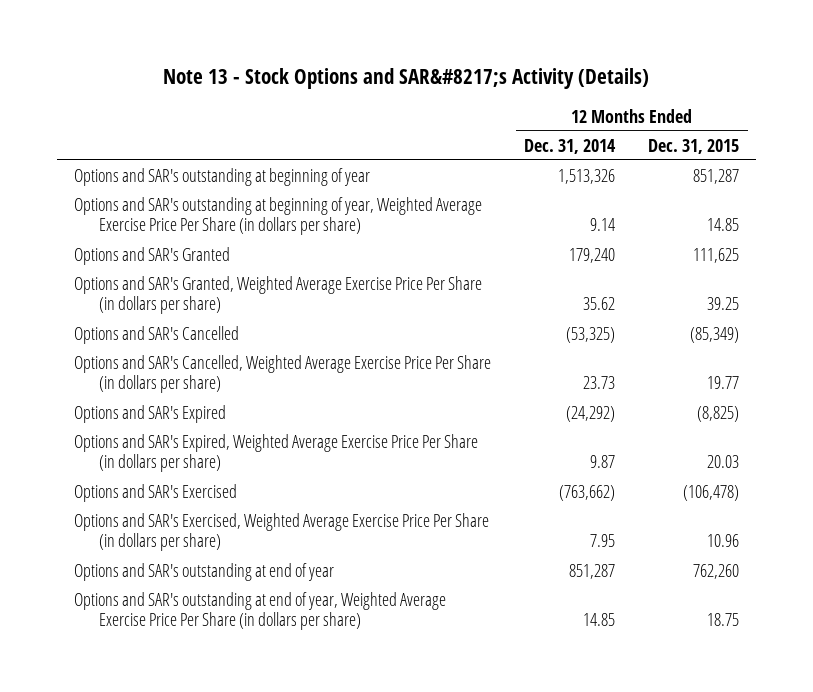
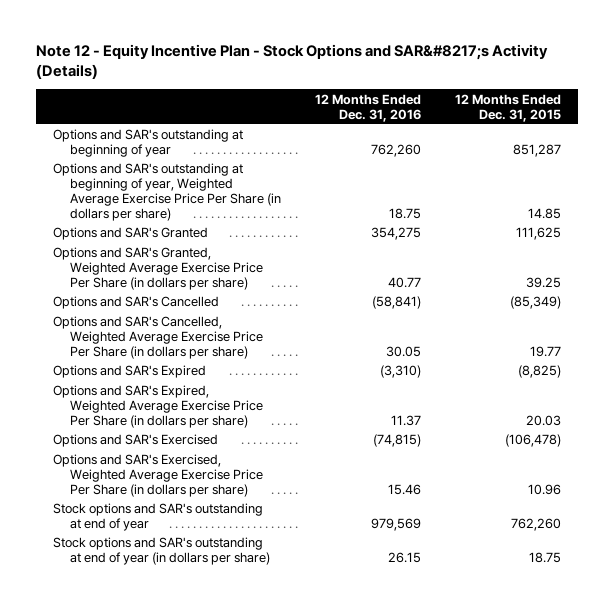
- Note 13 - Stock Options and SAR&#8217;s Activity (Details)
+ Note 12 - Equity Incentive Plan - Stock Options and SAR&#8217;s Activity (Details)
- | 12 Months Ended Dec. 31, 2014 | 12 Months Ended Dec. 31, 2015
+ | 12 Months Ended Dec. 31, 2016 | 12 Months Ended Dec. 31, 2015
- Options and SAR's outstanding at end of year | 851,287 | 762,260
- Options and SAR's outstanding at end of year, Weighted Average Exercise Price Per Share (in dollars per share) | 14.85 | 18.75
+ Stock options and SAR's outstanding at end of year | 979,569 | 762,260
+ Stock options and SAR's outstanding at end of year (in dollars per share) | 26.15 | 18.75

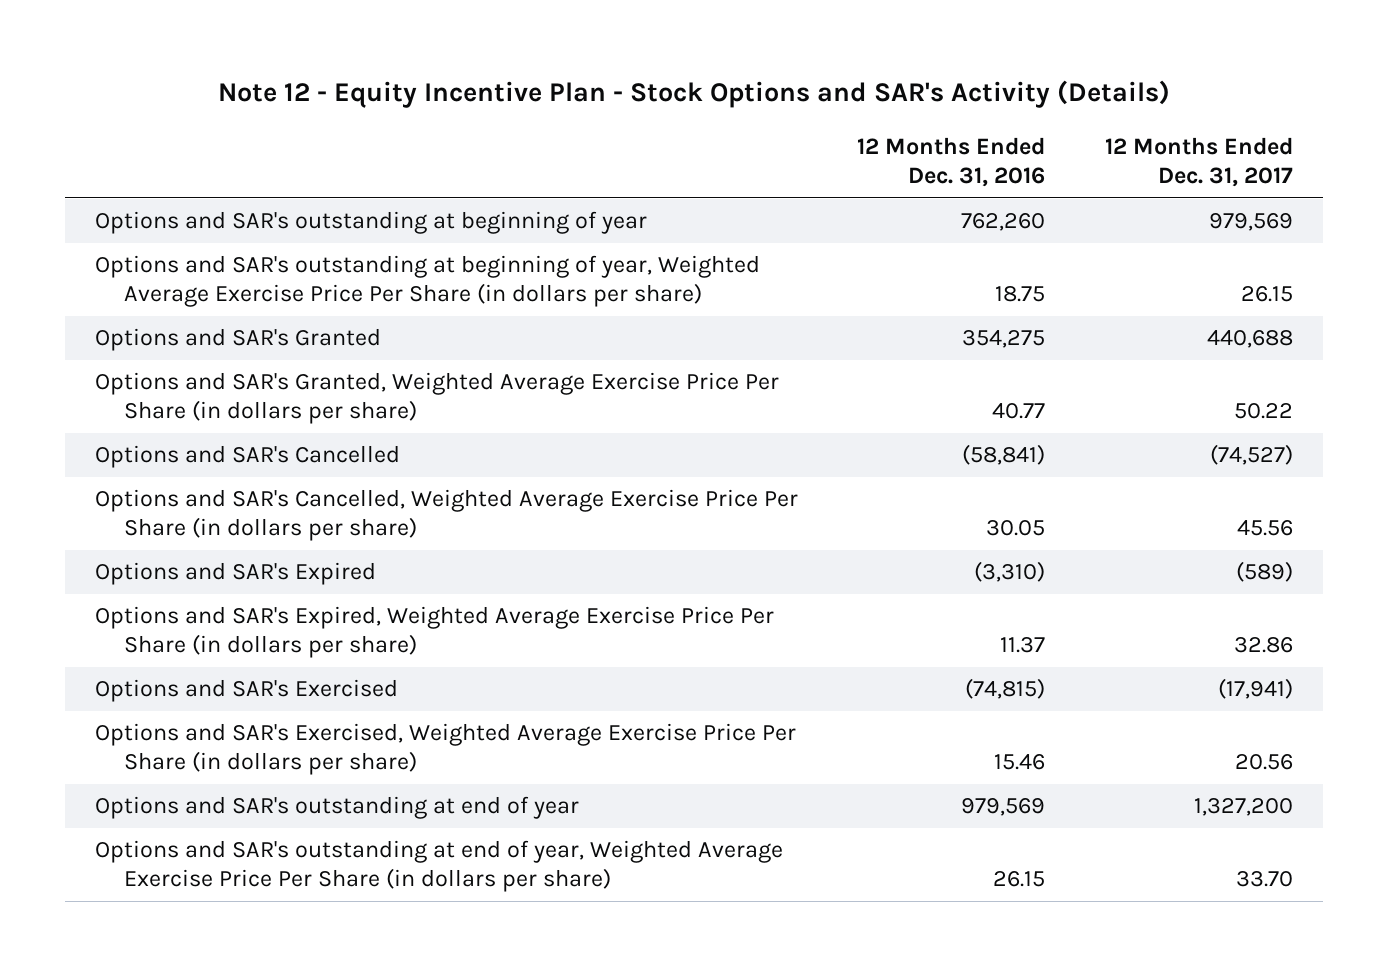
- Note 12 - Equity Incentive Plan - Stock Options and SAR&#8217;s Activity (Details)
+ Note 12 - Equity Incentive Plan - Stock Options and SAR's Activity (Details)
- | 12 Months Ended Dec. 31, 2016 | 12 Months Ended Dec. 31, 2015
+ | 12 Months Ended Dec. 31, 2016 | 12 Months Ended Dec. 31, 2017
- Stock options and SAR's outstanding at end of year | 979,569 | 762,260
- Stock options and SAR's outstanding at end of year (in dollars per share) | 26.15 | 18.75
+ Options and SAR's outstanding at end of year | 979,569 | 1,327,200
+ Options and SAR's outstanding at end of year, Weighted Average Exercise Price Per Share (in dollars per share) | 26.15 | 33.70

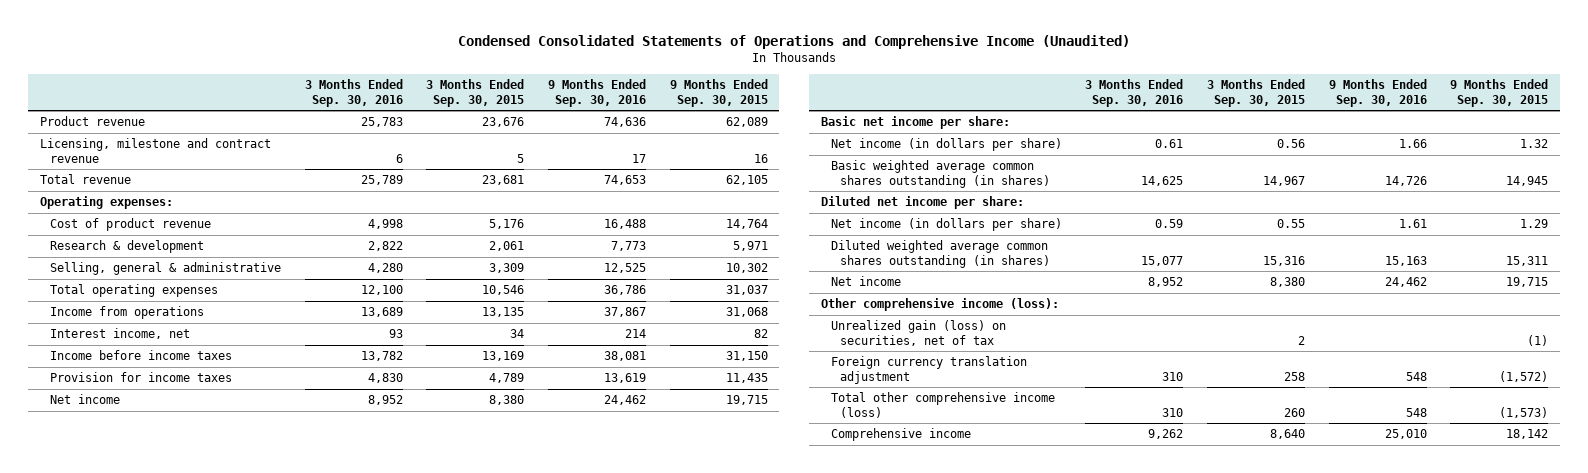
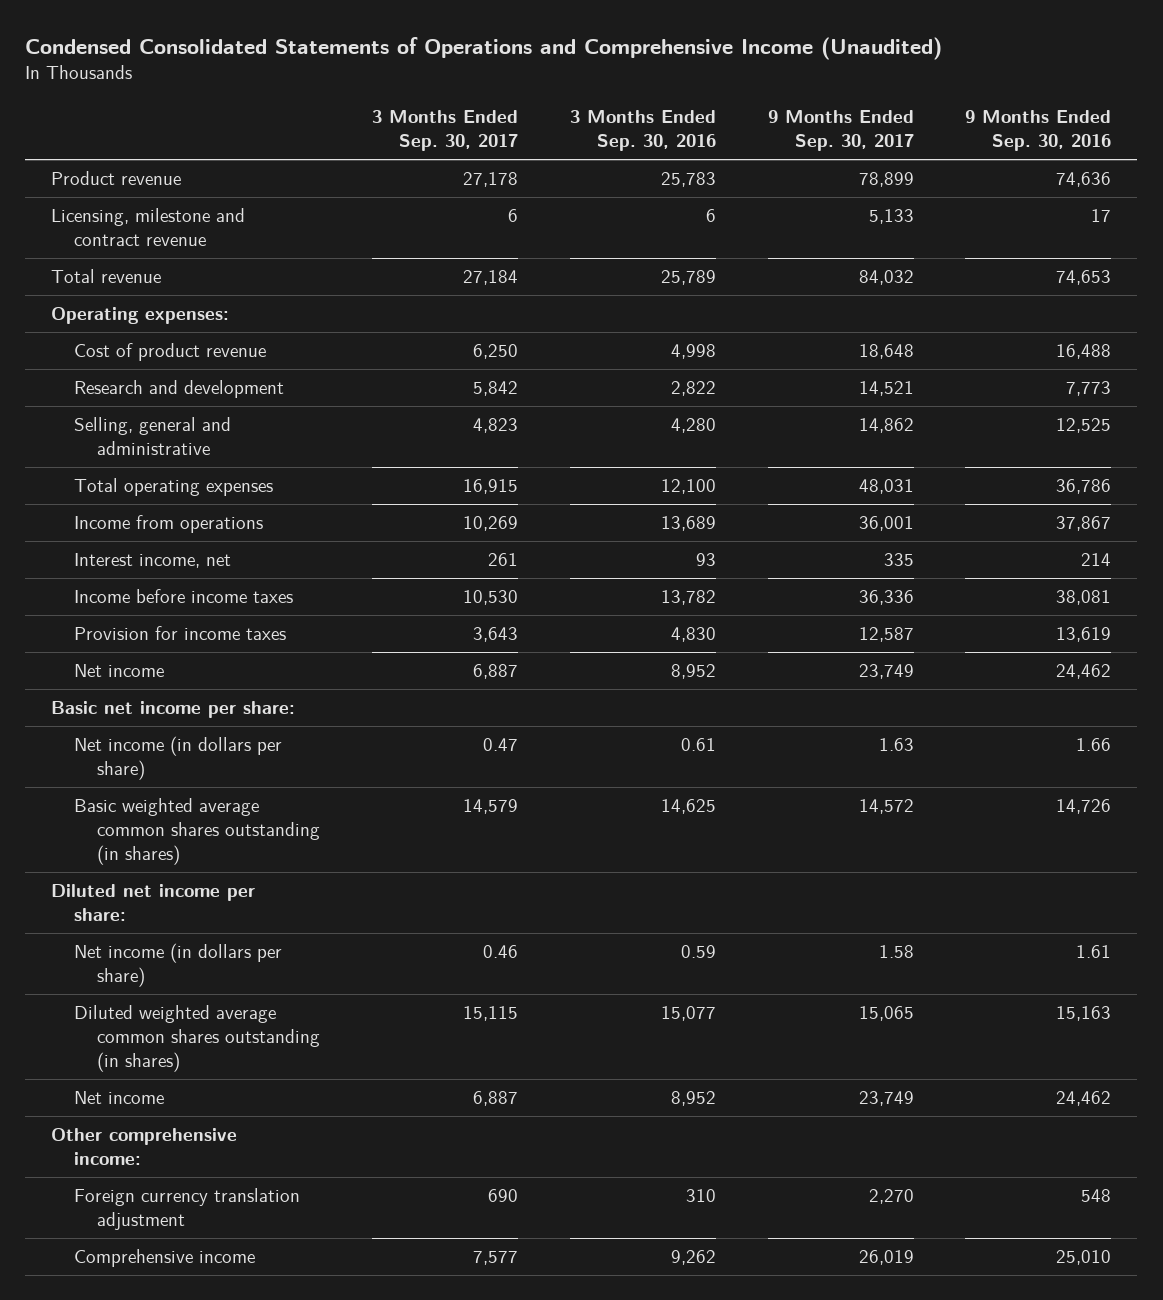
- | 3 Months Ended Sep. 30, 2016 | 3 Months Ended Sep. 30, 2015 | 9 Months Ended Sep. 30, 2016 | 9 Months Ended Sep. 30, 2015
+ | 3 Months Ended Sep. 30, 2017 | 3 Months Ended Sep. 30, 2016 | 9 Months Ended Sep. 30, 2017 | 9 Months Ended Sep. 30, 2016
- Research & development | 2,822 | 2,061 | 7,773 | 5,971
- Selling, general & administrative | 4,280 | 3,309 | 12,525 | 10,302
+ Research and development | 5,842 | 2,822 | 14,521 | 7,773
+ Selling, general and administrative | 4,823 | 4,280 | 14,862 | 12,525
- Other comprehensive income (loss):
- Unrealized gain (loss) on securities, net of tax | | 2 | | (1)
+ Other comprehensive income:
- Total other comprehensive income (loss) | 310 | 260 | 548 | (1,573)

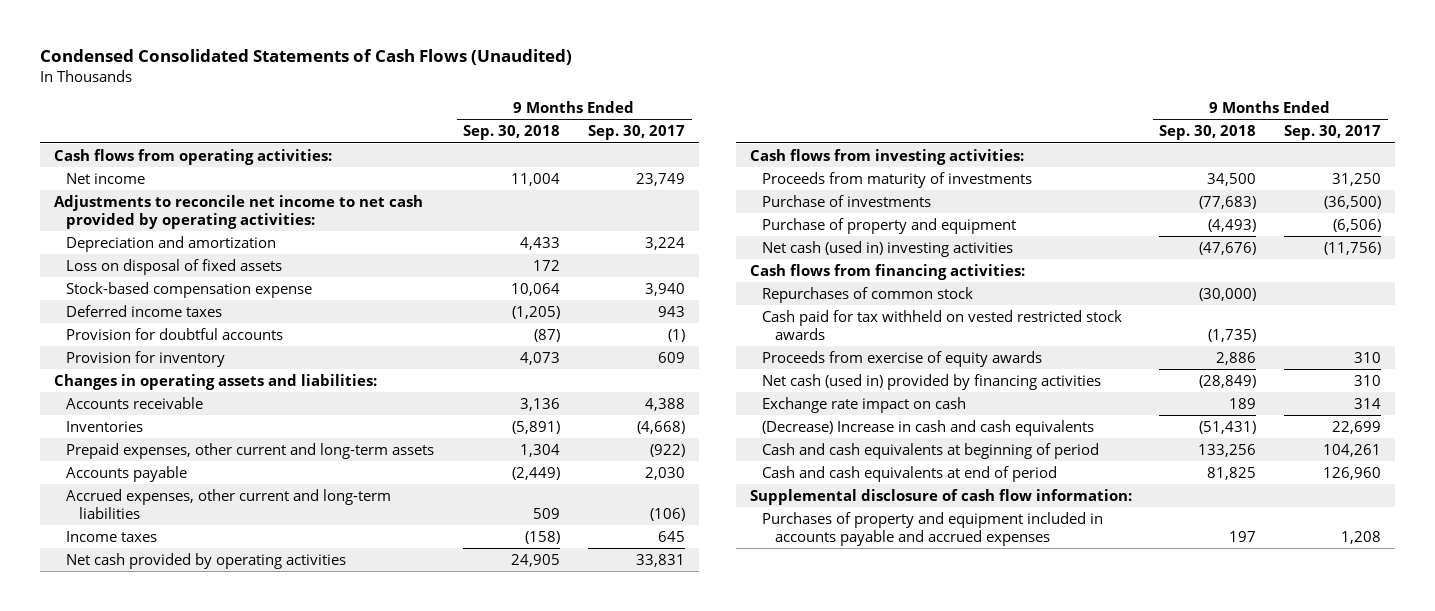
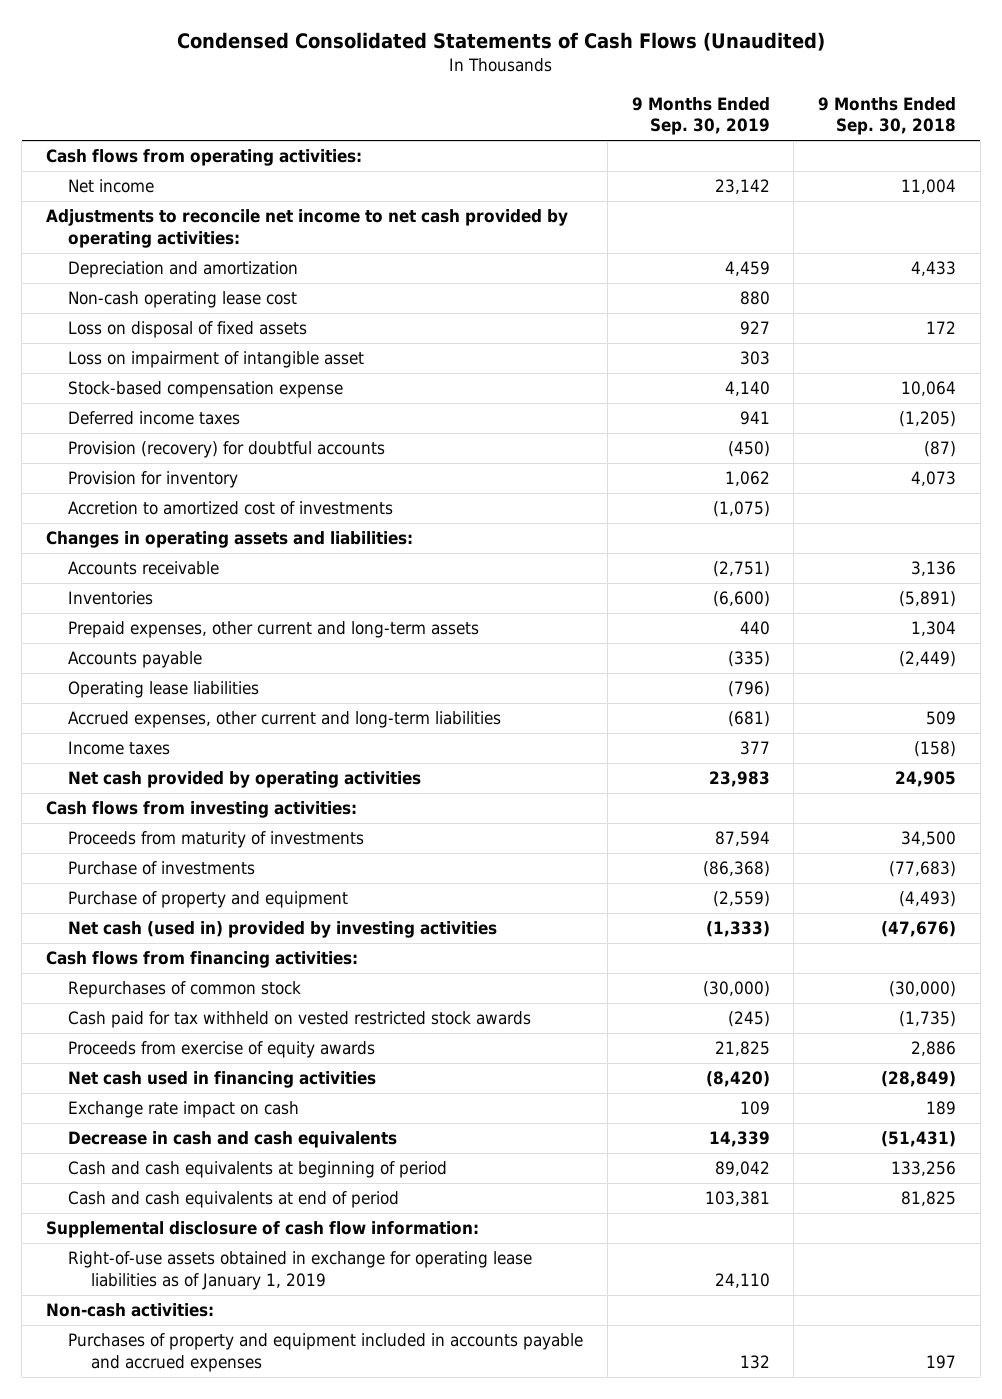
- | 9 Months Ended Sep. 30, 2018 | 9 Months Ended Sep. 30, 2017
+ | 9 Months Ended Sep. 30, 2019 | 9 Months Ended Sep. 30, 2018
+ Non-cash operating lease cost | 880 |
+ Loss on impairment of intangible asset | 303 |
- Provision for doubtful accounts | (87) | (1)
+ Provision (recovery) for doubtful accounts | (450) | (87)
+ Accretion to amortized cost of investments | (1,075) |
+ Operating lease liabilities | (796) |
- Net cash (used in) investing activities | (47,676) | (11,756)
+ Net cash (used in) provided by investing activities | (1,333) | (47,676)
- Net cash (used in) provided by financing activities | (28,849) | 310
+ Net cash used in financing activities | (8,420) | (28,849)
- (Decrease) Increase in cash and cash equivalents | (51,431) | 22,699
+ Decrease in cash and cash equivalents | 14,339 | (51,431)
+ Right-of-use assets obtained in exchange for operating lease liabilities as of January 1, 2019 | 24,110 |
+ Non-cash activities:

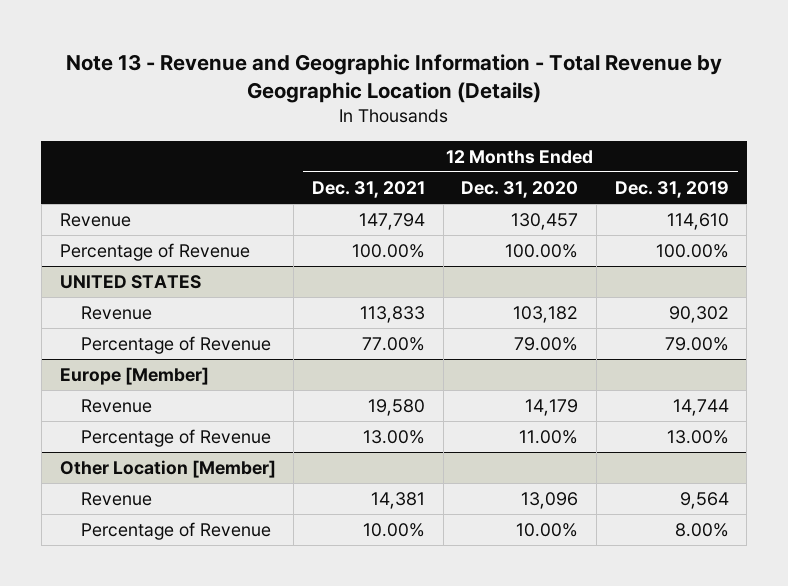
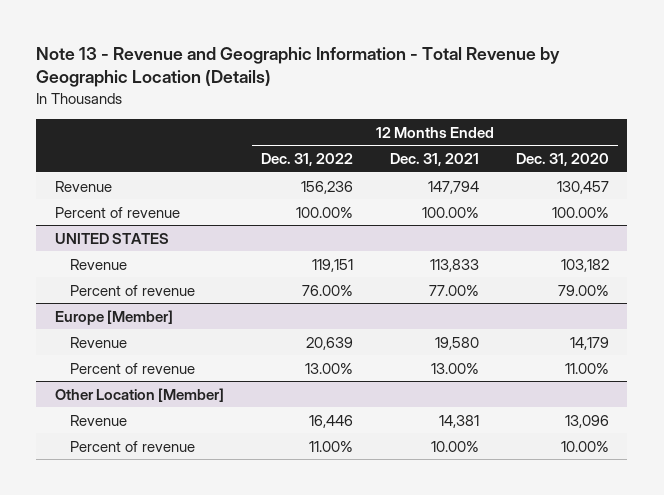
- | 12 Months Ended Dec. 31, 2021 | 12 Months Ended Dec. 31, 2020 | 12 Months Ended Dec. 31, 2019
+ | 12 Months Ended Dec. 31, 2022 | 12 Months Ended Dec. 31, 2021 | 12 Months Ended Dec. 31, 2020
- Percentage of Revenue | 100.00% | 100.00% | 100.00%
+ Percent of revenue | 100.00% | 100.00% | 100.00%
@ UNITED STATES
- Percentage of Revenue | 77.00% | 79.00% | 79.00%
+ Percent of revenue | 76.00% | 77.00% | 79.00%
@ Europe [Member]
- Percentage of Revenue | 13.00% | 11.00% | 13.00%
+ Percent of revenue | 13.00% | 13.00% | 11.00%
@ Other Location [Member]
- Percentage of Revenue | 10.00% | 10.00% | 8.00%
+ Percent of revenue | 11.00% | 10.00% | 10.00%

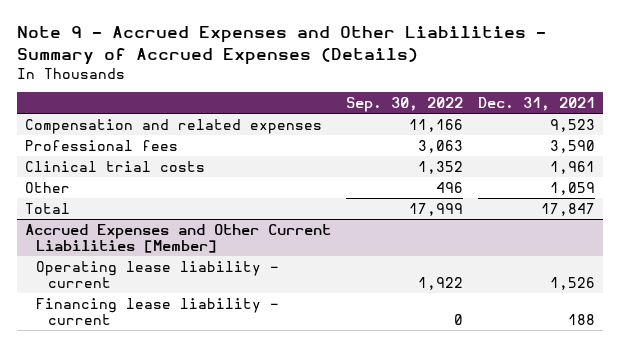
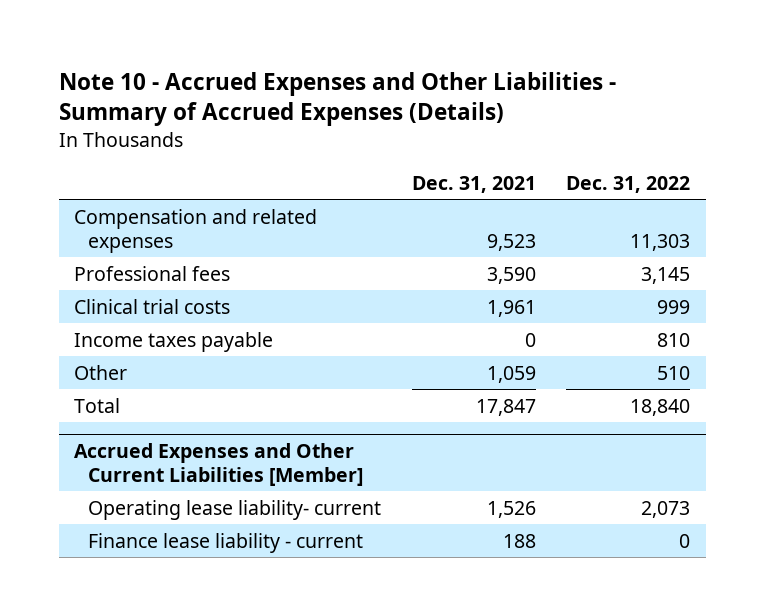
- Note 9 - Accrued Expenses and Other Liabilities - Summary of Accrued Expenses (Details)
+ Note 10 - Accrued Expenses and Other Liabilities - Summary of Accrued Expenses (Details)
- | Sep. 30, 2022 | Dec. 31, 2021
+ | Dec. 31, 2021 | Dec. 31, 2022
+ Income taxes payable | 0 | 810
@ Accrued Expenses and Other Current Liabilities [Member]
- Operating lease liability - current | 1,922 | 1,526
- Financing lease liability - current | 0 | 188
+ Operating lease liability- current | 1,526 | 2,073
+ Finance lease liability - current | 188 | 0

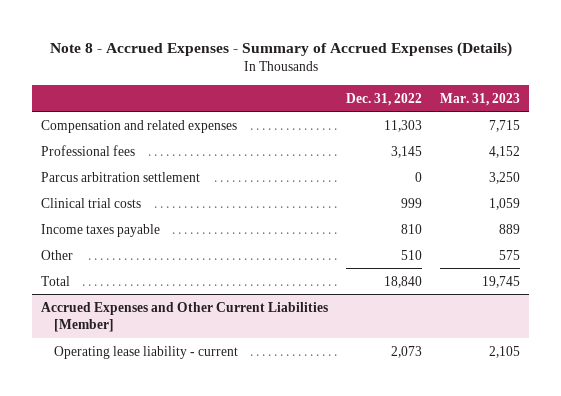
- Note 10 - Accrued Expenses and Other Liabilities - Summary of Accrued Expenses (Details)
+ Note 8 - Accrued Expenses - Summary of Accrued Expenses (Details)
- | Dec. 31, 2021 | Dec. 31, 2022
+ | Dec. 31, 2022 | Mar. 31, 2023
+ Parcus arbitration settlement | 0 | 3,250
@ Accrued Expenses and Other Current Liabilities [Member]
- Operating lease liability- current | 1,526 | 2,073
- Finance lease liability - current | 188 | 0
+ Operating lease liability - current | 2,073 | 2,105

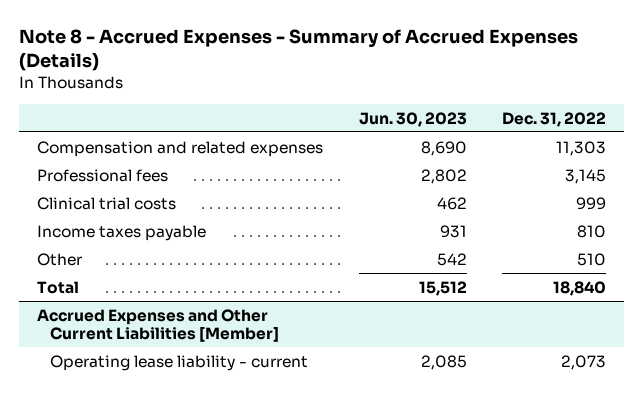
- | Dec. 31, 2022 | Mar. 31, 2023
+ | Jun. 30, 2023 | Dec. 31, 2022
- Parcus arbitration settlement | 0 | 3,250

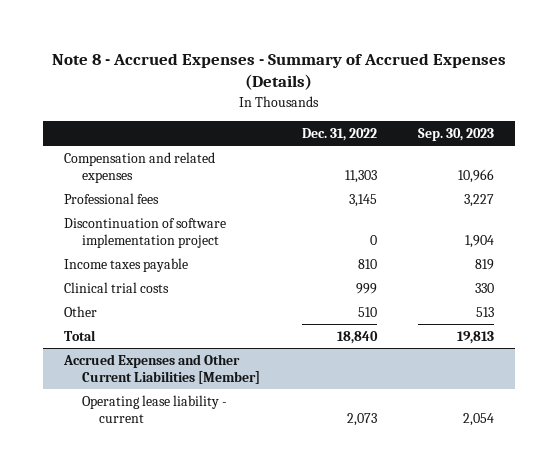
- | Jun. 30, 2023 | Dec. 31, 2022
+ | Dec. 31, 2022 | Sep. 30, 2023
+ Discontinuation of software implementation project | 0 | 1,904
moved down: Clinical trial costs | 999 | 330

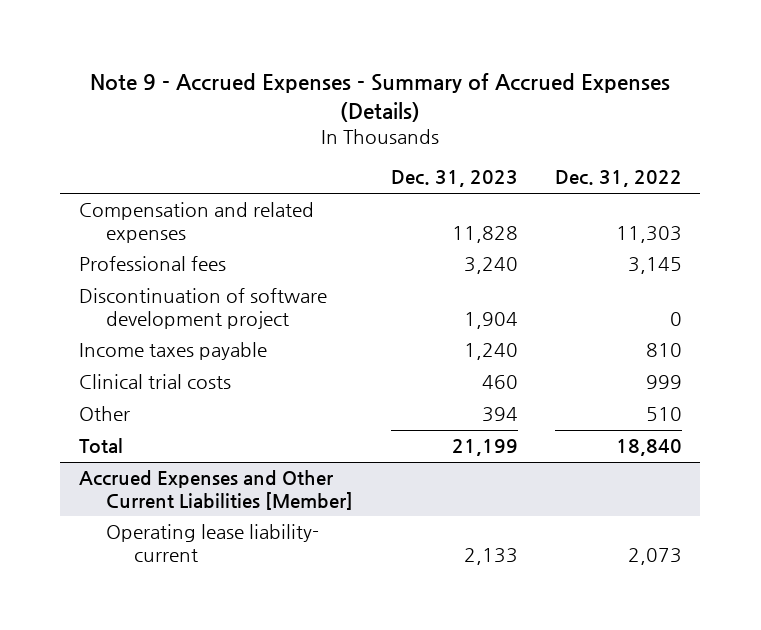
- Note 8 - Accrued Expenses - Summary of Accrued Expenses (Details)
+ Note 9 - Accrued Expenses - Summary of Accrued Expenses (Details)
- | Dec. 31, 2022 | Sep. 30, 2023
+ | Dec. 31, 2023 | Dec. 31, 2022
- Discontinuation of software implementation project | 0 | 1,904
+ Discontinuation of software development project | 1,904 | 0
@ Accrued Expenses and Other Current Liabilities [Member]
- Operating lease liability - current | 2,073 | 2,054
+ Operating lease liability- current | 2,133 | 2,073

